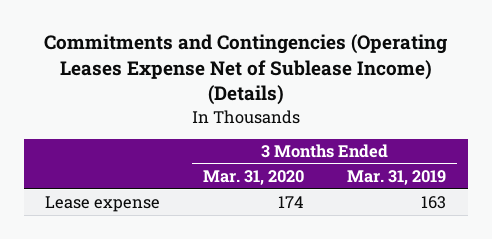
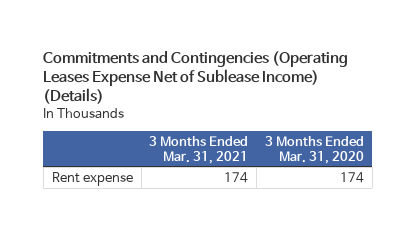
- | 3 Months Ended Mar. 31, 2020 | 3 Months Ended Mar. 31, 2019
+ | 3 Months Ended Mar. 31, 2021 | 3 Months Ended Mar. 31, 2020
- Lease expense | 174 | 163
+ Rent expense | 174 | 174

